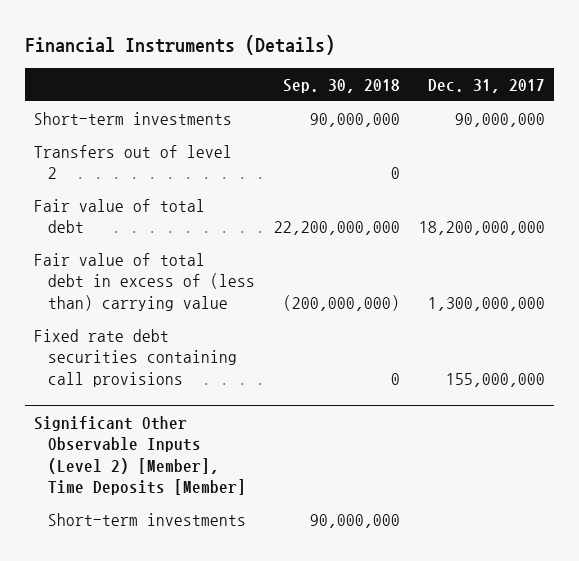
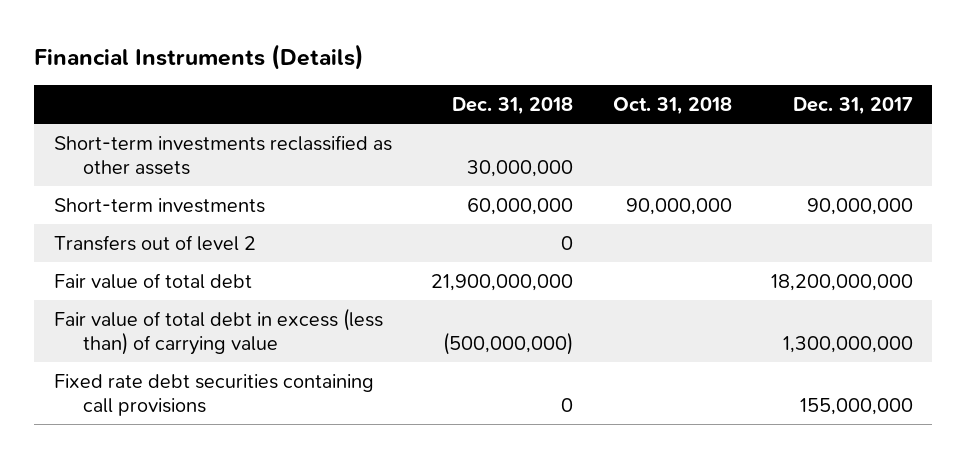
- | Sep. 30, 2018 | Dec. 31, 2017
+ | Dec. 31, 2018 | Oct. 31, 2018 | Dec. 31, 2017
+ Short-term investments reclassified as other assets | 30,000,000 | |
- Fair value of total debt in excess of (less than) carrying value | (200,000,000) | 1,300,000,000
+ Fair value of total debt in excess (less than) of carrying value | (500,000,000) | | 1,300,000,000
- Significant Other Observable Inputs (Level 2) [Member], Time Deposits [Member]
- Short-term investments | 90,000,000 |

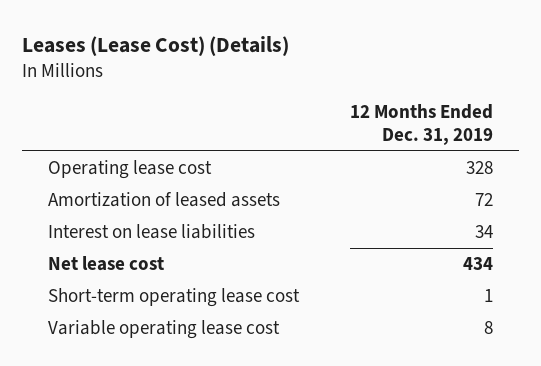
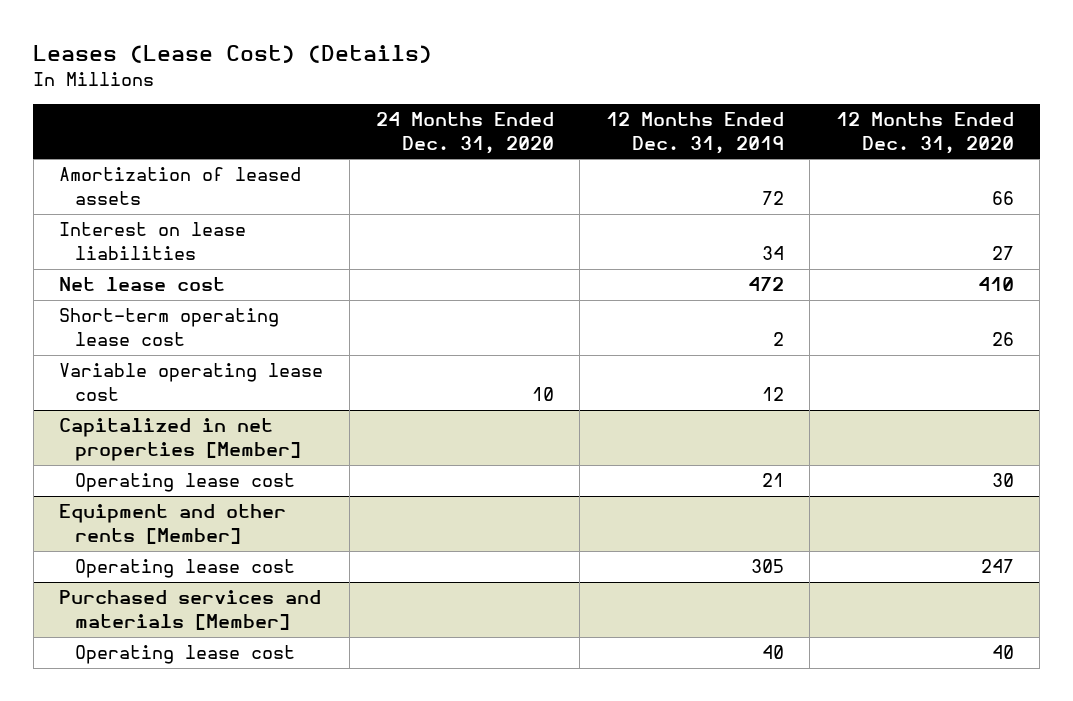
- | 12 Months Ended Dec. 31, 2019
+ | 24 Months Ended Dec. 31, 2020 | 12 Months Ended Dec. 31, 2019 | 12 Months Ended Dec. 31, 2020
- Operating lease cost | 328
- Net lease cost | 434
- Short-term operating lease cost | 1
- Variable operating lease cost | 8
+ Net lease cost | | 472 | 410
+ Short-term operating lease cost | | 2 | 26
+ Variable operating lease cost | 10 | 12 |
+ Capitalized in net properties [Member]
+ Operating lease cost | | 21 | 30
+ Equipment and other rents [Member]
+ Operating lease cost | | 305 | 247
+ Purchased services and materials [Member]
+ Operating lease cost | | 40 | 40

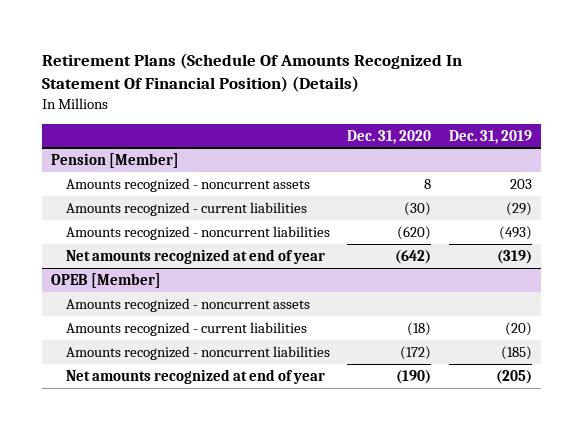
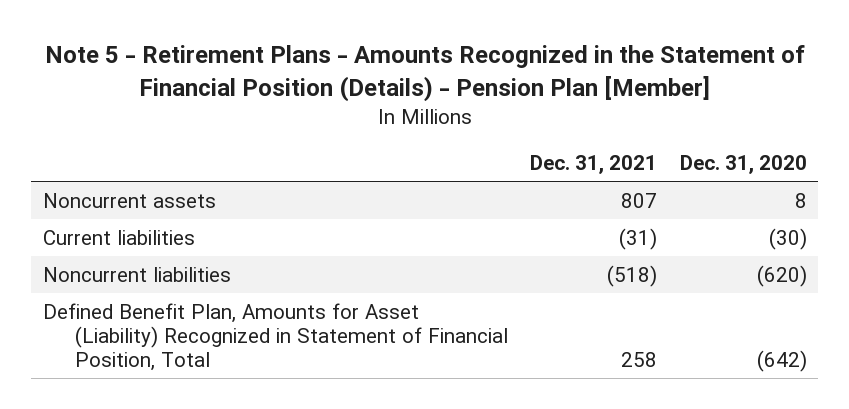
- Retirement Plans (Schedule Of Amounts Recognized In Statement Of Financial Position) (Details)
+ Note 5 - Retirement Plans - Amounts Recognized in the Statement of Financial Position (Details) - Pension Plan [Member]
- | Dec. 31, 2020 | Dec. 31, 2019
+ | Dec. 31, 2021 | Dec. 31, 2020
- Pension [Member]
- Amounts recognized - noncurrent assets | 8 | 203
- Amounts recognized - current liabilities | (30) | (29)
- Amounts recognized - noncurrent liabilities | (620) | (493)
- Net amounts recognized at end of year | (642) | (319)
- OPEB [Member]
- Amounts recognized - noncurrent assets
- Amounts recognized - current liabilities | (18) | (20)
- Amounts recognized - noncurrent liabilities | (172) | (185)
- Net amounts recognized at end of year | (190) | (205)
+ Noncurrent assets | 807 | 8
+ Current liabilities | (31) | (30)
+ Noncurrent liabilities | (518) | (620)
+ Defined Benefit Plan, Amounts for Asset (Liability) Recognized in Statement of Financial Position, Total | 258 | (642)

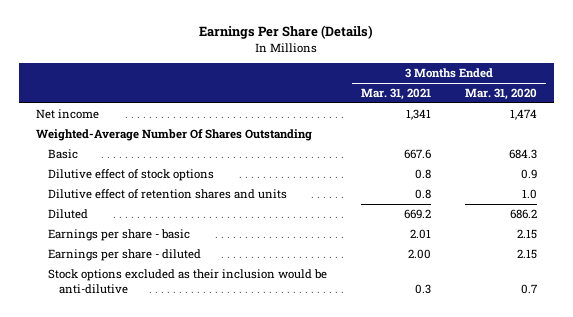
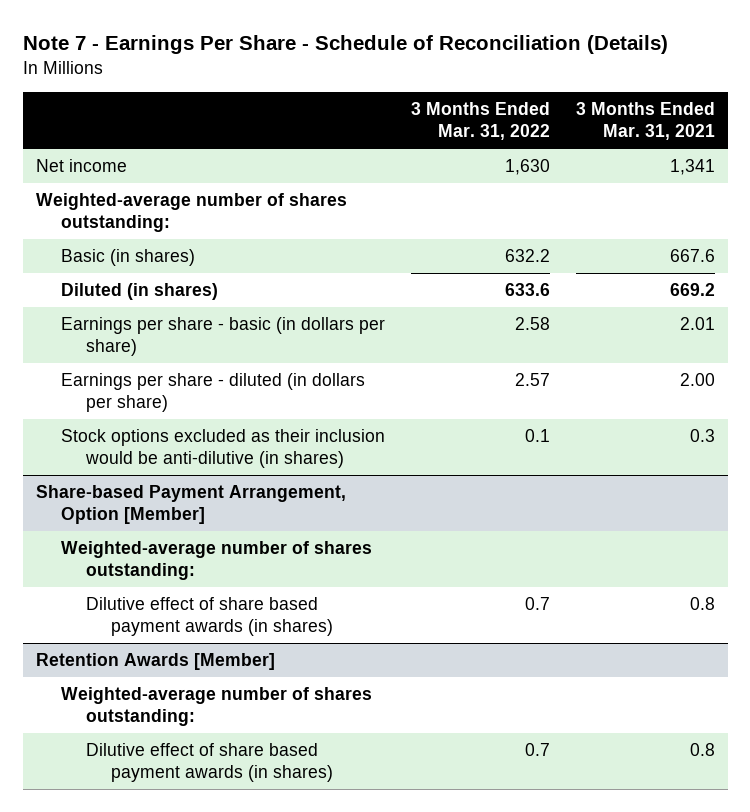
- Earnings Per Share (Details)
+ Note 7 - Earnings Per Share - Schedule of Reconciliation (Details)
- | 3 Months Ended Mar. 31, 2021 | 3 Months Ended Mar. 31, 2020
+ | 3 Months Ended Mar. 31, 2022 | 3 Months Ended Mar. 31, 2021
- Weighted-Average Number Of Shares Outstanding
- Basic | 667.6 | 684.3
- Dilutive effect of stock options | 0.8 | 0.9
- Dilutive effect of retention shares and units | 0.8 | 1.0
- Diluted | 669.2 | 686.2
- Earnings per share - basic | 2.01 | 2.15
- Earnings per share - diluted | 2.00 | 2.15
- Stock options excluded as their inclusion would be anti-dilutive | 0.3 | 0.7
+ Weighted-average number of shares outstanding:
+ Basic (in shares) | 632.2 | 667.6
+ Diluted (in shares) | 633.6 | 669.2
+ Earnings per share - basic (in dollars per share) | 2.58 | 2.01
+ Earnings per share - diluted (in dollars per share) | 2.57 | 2.00
+ Stock options excluded as their inclusion would be anti-dilutive (in shares) | 0.1 | 0.3
+ Share-based Payment Arrangement, Option [Member]
+ Weighted-average number of shares outstanding:
+ Dilutive effect of share based payment awards (in shares) | 0.7 | 0.8
+ Retention Awards [Member]
+ Weighted-average number of shares outstanding:
+ Dilutive effect of share based payment awards (in shares) | 0.7 | 0.8

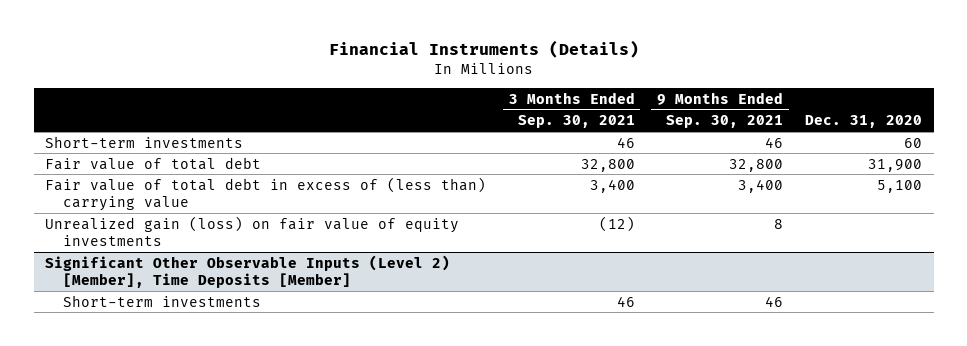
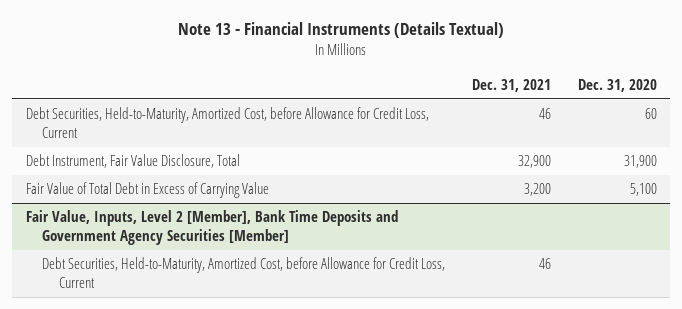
- Financial Instruments (Details)
+ Note 13 - Financial Instruments (Details Textual)
- | 3 Months Ended Sep. 30, 2021 | 9 Months Ended Sep. 30, 2021 | Dec. 31, 2020
+ | Dec. 31, 2021 | Dec. 31, 2020
- Short-term investments | 46 | 46 | 60
- Fair value of total debt | 32,800 | 32,800 | 31,900
- Fair value of total debt in excess of (less than) carrying value | 3,400 | 3,400 | 5,100
- Unrealized gain (loss) on fair value of equity investments | (12) | 8 |
- Significant Other Observable Inputs (Level 2) [Member], Time Deposits [Member]
- Short-term investments | 46 | 46 |
+ Debt Securities, Held-to-Maturity, Amortized Cost, before Allowance for Credit Loss, Current | 46 | 60
+ Debt Instrument, Fair Value Disclosure, Total | 32,900 | 31,900
+ Fair Value of Total Debt in Excess of Carrying Value | 3,200 | 5,100
+ Fair Value, Inputs, Level 2 [Member], Bank Time Deposits and Government Agency Securities [Member]
+ Debt Securities, Held-to-Maturity, Amortized Cost, before Allowance for Credit Loss, Current | 46 |

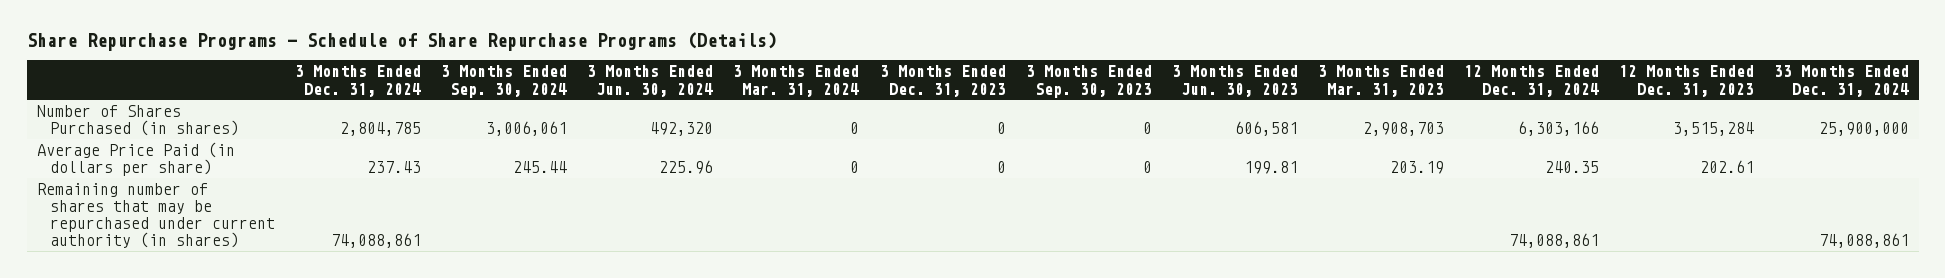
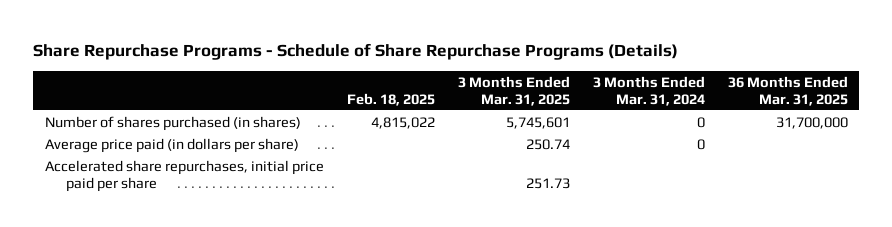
- | 3 Months Ended Dec. 31, 2024 | 3 Months Ended Sep. 30, 2024 | 3 Months Ended Jun. 30, 2024 | 3 Months Ended Mar. 31, 2024 | 3 Months Ended Dec. 31, 2023 | 3 Months Ended Sep. 30, 2023 | 3 Months Ended Jun. 30, 2023 | 3 Months Ended Mar. 31, 2023 | 12 Months Ended Dec. 31, 2024 | 12 Months Ended Dec. 31, 2023 | 33 Months Ended Dec. 31, 2024
+ | Feb. 18, 2025 | 3 Months Ended Mar. 31, 2025 | 3 Months Ended Mar. 31, 2024 | 36 Months Ended Mar. 31, 2025
- Number of Shares Purchased (in shares) | 2,804,785 | 3,006,061 | 492,320 | 0 | 0 | 0 | 606,581 | 2,908,703 | 6,303,166 | 3,515,284 | 25,900,000
- Average Price Paid (in dollars per share) | 237.43 | 245.44 | 225.96 | 0 | 0 | 0 | 199.81 | 203.19 | 240.35 | 202.61 |
- Remaining number of shares that may be repurchased under current authority (in shares) | 74,088,861 | | | | | | | | 74,088,861 | | 74,088,861
+ Number of shares purchased (in shares) | 4,815,022 | 5,745,601 | 0 | 31,700,000
+ Average price paid (in dollars per share) | | 250.74 | 0 |
+ Accelerated share repurchases, initial price paid per share | | 251.73 | |

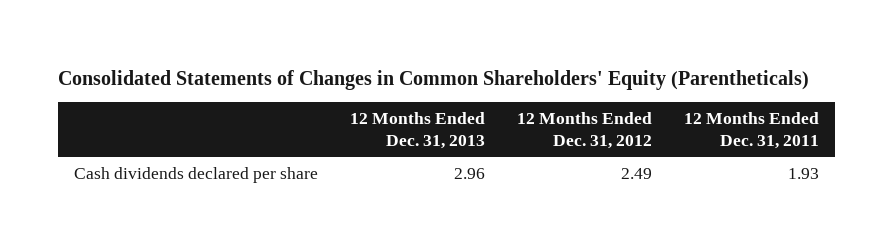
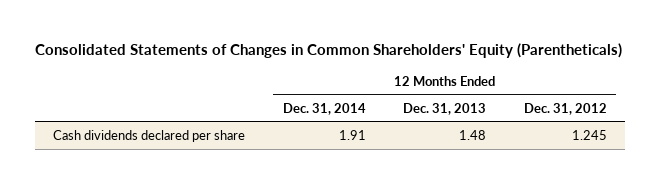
- | 12 Months Ended Dec. 31, 2013 | 12 Months Ended Dec. 31, 2012 | 12 Months Ended Dec. 31, 2011
+ | 12 Months Ended Dec. 31, 2014 | 12 Months Ended Dec. 31, 2013 | 12 Months Ended Dec. 31, 2012
- Cash dividends declared per share | 2.96 | 2.49 | 1.93
+ Cash dividends declared per share | 1.91 | 1.48 | 1.245

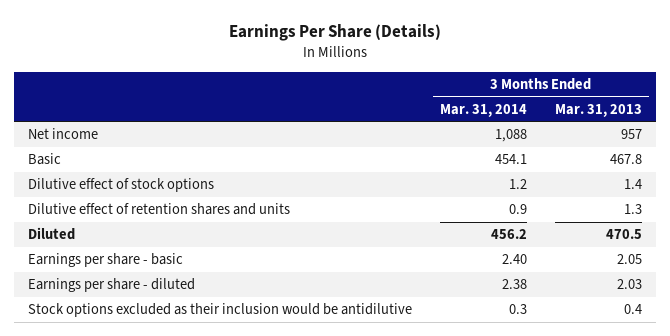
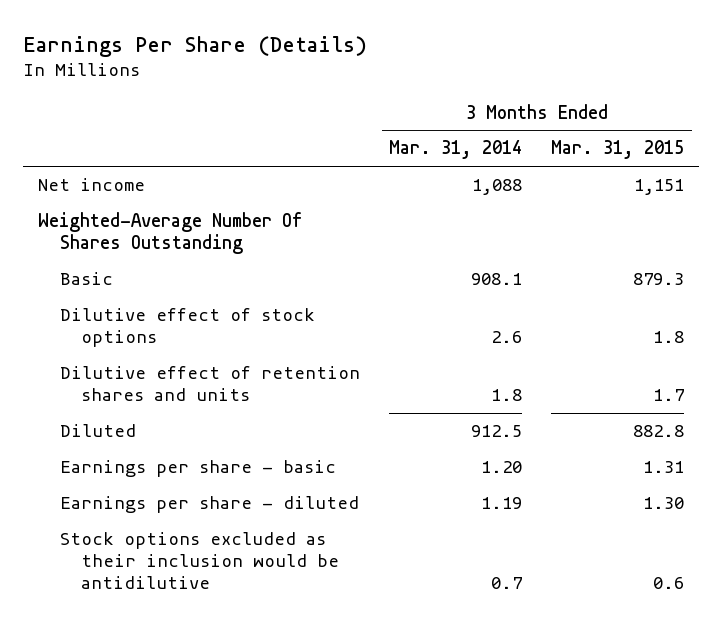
- | 3 Months Ended Mar. 31, 2014 | 3 Months Ended Mar. 31, 2013
+ | 3 Months Ended Mar. 31, 2014 | 3 Months Ended Mar. 31, 2015
- Basic | 454.1 | 467.8
- Dilutive effect of stock options | 1.2 | 1.4
- Dilutive effect of retention shares and units | 0.9 | 1.3
- Diluted | 456.2 | 470.5
- Earnings per share - basic | 2.40 | 2.05
- Earnings per share - diluted | 2.38 | 2.03
- Stock options excluded as their inclusion would be antidilutive | 0.3 | 0.4
+ Weighted-Average Number Of Shares Outstanding
+ Basic | 908.1 | 879.3
+ Dilutive effect of stock options | 2.6 | 1.8
+ Dilutive effect of retention shares and units | 1.8 | 1.7
+ Diluted | 912.5 | 882.8
+ Earnings per share - basic | 1.20 | 1.31
+ Earnings per share - diluted | 1.19 | 1.30
+ Stock options excluded as their inclusion would be antidilutive | 0.7 | 0.6

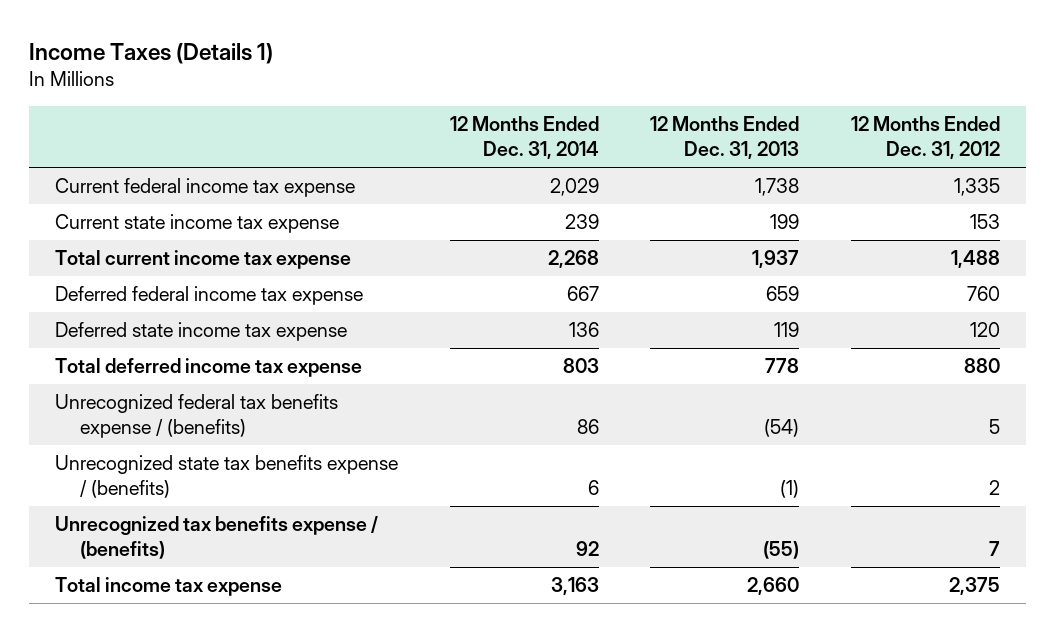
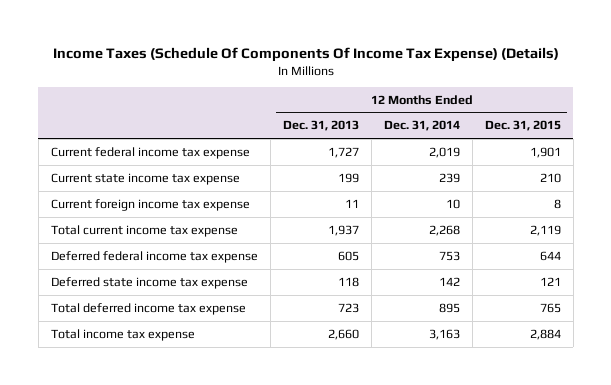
- Income Taxes (Details 1)
+ Income Taxes (Schedule Of Components Of Income Tax Expense) (Details)
- | 12 Months Ended Dec. 31, 2014 | 12 Months Ended Dec. 31, 2013 | 12 Months Ended Dec. 31, 2012
+ | 12 Months Ended Dec. 31, 2013 | 12 Months Ended Dec. 31, 2014 | 12 Months Ended Dec. 31, 2015
- Current federal income tax expense | 2,029 | 1,738 | 1,335
+ Current federal income tax expense | 1,727 | 2,019 | 1,901
+ Current foreign income tax expense | 11 | 10 | 8
- Deferred federal income tax expense | 667 | 659 | 760
- Deferred state income tax expense | 136 | 119 | 120
- Total deferred income tax expense | 803 | 778 | 880
- Unrecognized federal tax benefits expense / (benefits) | 86 | (54) | 5
- Unrecognized state tax benefits expense / (benefits) | 6 | (1) | 2
- Unrecognized tax benefits expense / (benefits) | 92 | (55) | 7
+ Deferred federal income tax expense | 605 | 753 | 644
+ Deferred state income tax expense | 118 | 142 | 121
+ Total deferred income tax expense | 723 | 895 | 765

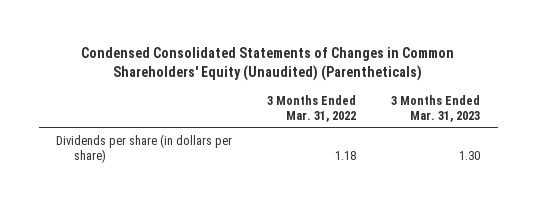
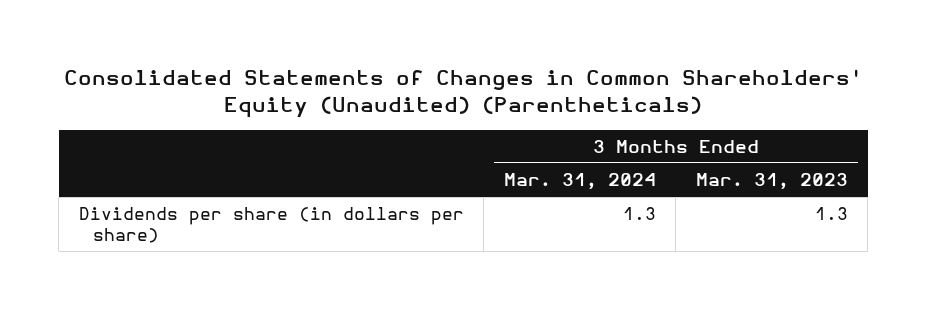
- Condensed Consolidated Statements of Changes in Common Shareholders' Equity (Unaudited) (Parentheticals)
+ Consolidated Statements of Changes in Common Shareholders' Equity (Unaudited) (Parentheticals)
- | 3 Months Ended Mar. 31, 2022 | 3 Months Ended Mar. 31, 2023
+ | 3 Months Ended Mar. 31, 2024 | 3 Months Ended Mar. 31, 2023
- Dividends per share (in dollars per share) | 1.18 | 1.30
+ Dividends per share (in dollars per share) | 1.3 | 1.3

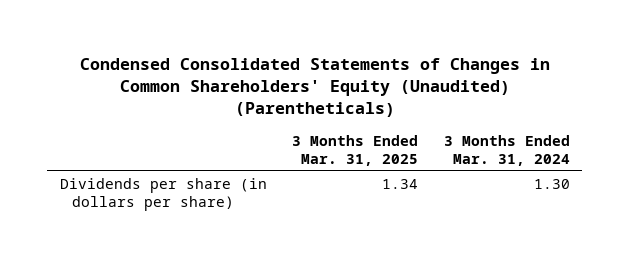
- Consolidated Statements of Changes in Common Shareholders' Equity (Unaudited) (Parentheticals)
+ Condensed Consolidated Statements of Changes in Common Shareholders' Equity (Unaudited) (Parentheticals)
- | 3 Months Ended Mar. 31, 2024 | 3 Months Ended Mar. 31, 2023
+ | 3 Months Ended Mar. 31, 2025 | 3 Months Ended Mar. 31, 2024
- Dividends per share (in dollars per share) | 1.3 | 1.3
+ Dividends per share (in dollars per share) | 1.34 | 1.30

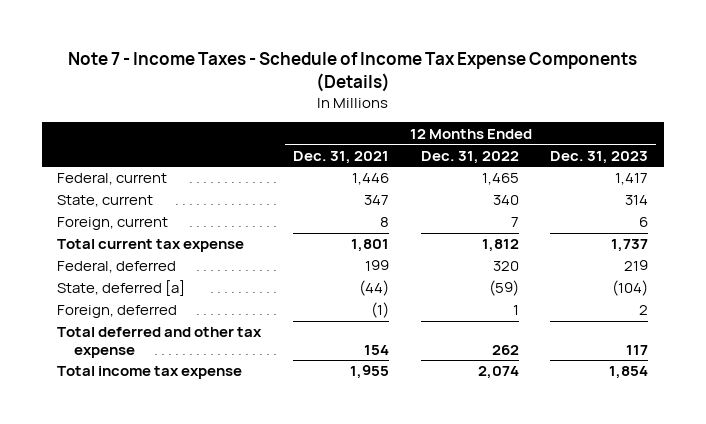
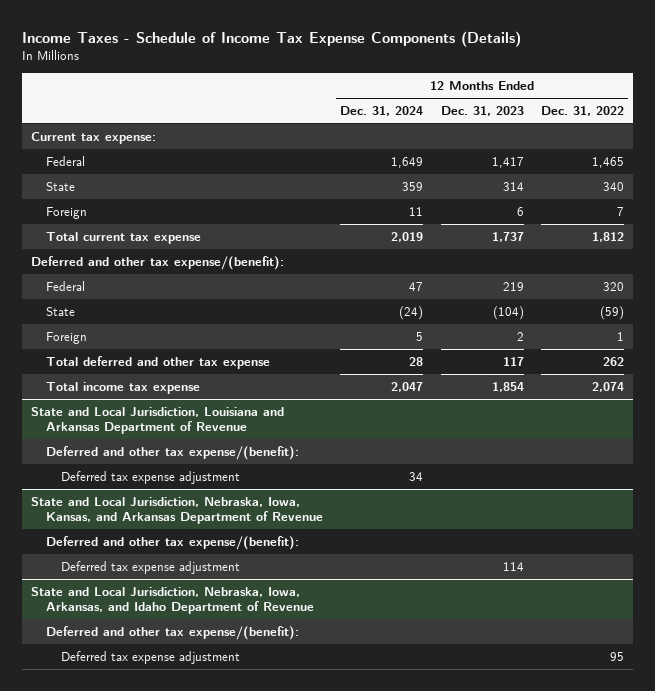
- Note 7 - Income Taxes - Schedule of Income Tax Expense Components (Details)
+ Income Taxes - Schedule of Income Tax Expense Components (Details)
- | 12 Months Ended Dec. 31, 2021 | 12 Months Ended Dec. 31, 2022 | 12 Months Ended Dec. 31, 2023
+ | 12 Months Ended Dec. 31, 2024 | 12 Months Ended Dec. 31, 2023 | 12 Months Ended Dec. 31, 2022
- Federal, current | 1,446 | 1,465 | 1,417
- State, current | 347 | 340 | 314
- Foreign, current | 8 | 7 | 6
+ Current tax expense:
+ Federal | 1,649 | 1,417 | 1,465
+ State | 359 | 314 | 340
+ Foreign | 11 | 6 | 7
- Federal, deferred | 199 | 320 | 219
- State, deferred [a] | (44) | (59) | (104)
- Foreign, deferred | (1) | 1 | 2
+ Deferred and other tax expense/(benefit):
+ Federal | 47 | 219 | 320
+ State | (24) | (104) | (59)
+ Foreign | 5 | 2 | 1
+ State and Local Jurisdiction, Louisiana and Arkansas Department of Revenue
+ Deferred and other tax expense/(benefit):
+ Deferred tax expense adjustment | 34 | |
+ State and Local Jurisdiction, Nebraska, Iowa, Kansas, and Arkansas Department of Revenue
+ Deferred and other tax expense/(benefit):
+ Deferred tax expense adjustment | | 114 |
+ State and Local Jurisdiction, Nebraska, Iowa, Arkansas, and Idaho Department of Revenue
+ Deferred and other tax expense/(benefit):
+ Deferred tax expense adjustment | | | 95

